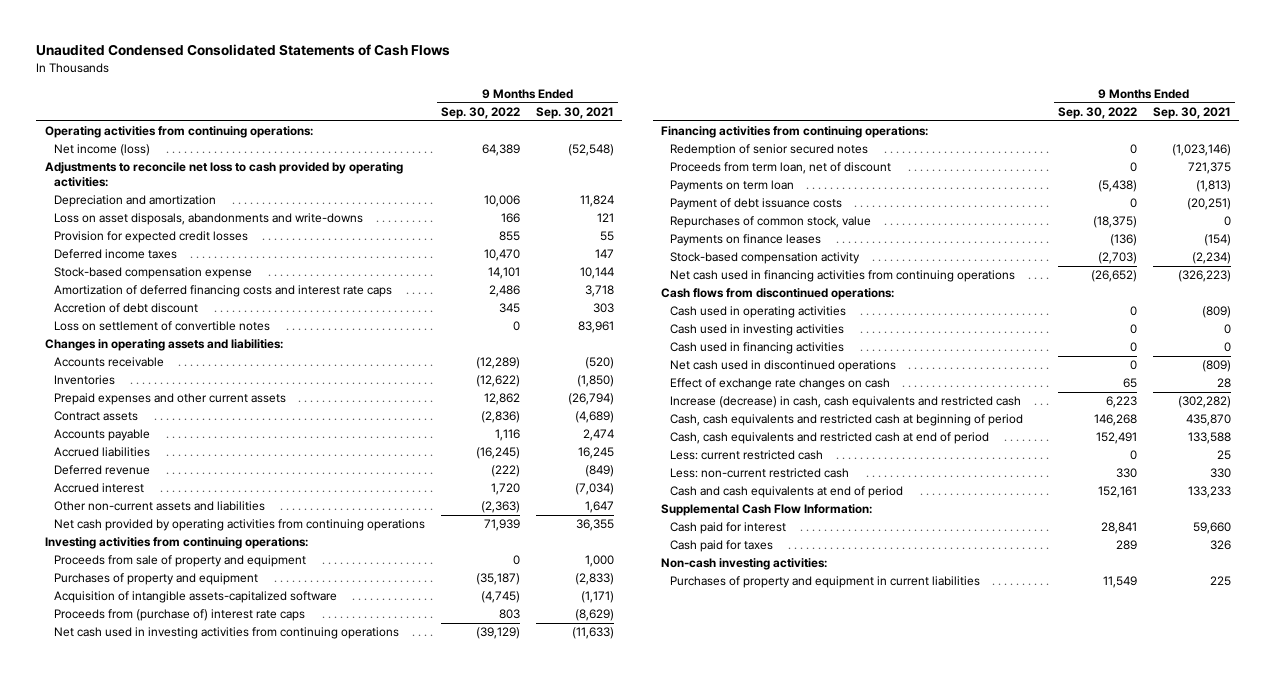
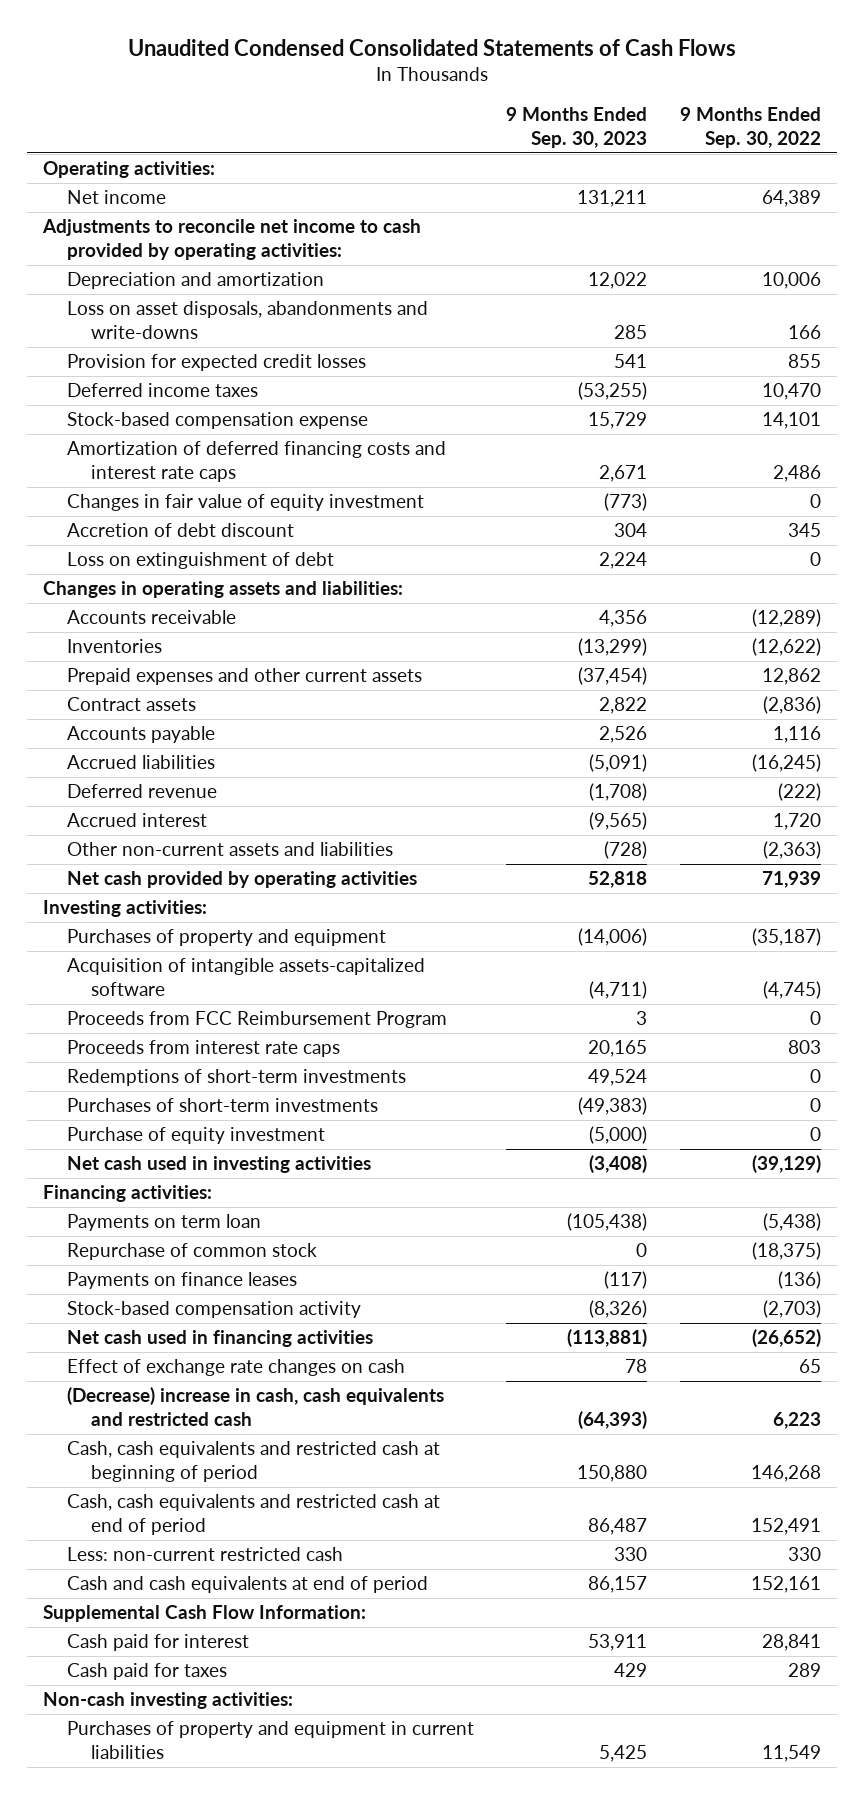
- | 9 Months Ended Sep. 30, 2022 | 9 Months Ended Sep. 30, 2021
+ | 9 Months Ended Sep. 30, 2023 | 9 Months Ended Sep. 30, 2022
- Operating activities from continuing operations:
- Net income (loss) | 64,389 | (52,548)
- Adjustments to reconcile net loss to cash provided by operating activities:
+ Operating activities:
+ Net income | 131,211 | 64,389
+ Adjustments to reconcile net income to cash provided by operating activities:
+ Changes in fair value of equity investment | (773) | 0
- Loss on settlement of convertible notes | 0 | 83,961
+ Loss on extinguishment of debt | 2,224 | 0
- Net cash provided by operating activities from continuing operations | 71,939 | 36,355
- Investing activities from continuing operations:
- Proceeds from sale of property and equipment | 0 | 1,000
+ Net cash provided by operating activities | 52,818 | 71,939
+ Investing activities:
- Proceeds from (purchase of) interest rate caps | 803 | (8,629)
- Net cash used in investing activities from continuing operations | (39,129) | (11,633)
- Financing activities from continuing operations:
- Redemption of senior secured notes | 0 | (1,023,146)
- Proceeds from term loan, net of discount | 0 | 721,375
+ Proceeds from FCC Reimbursement Program | 3 | 0
+ Proceeds from interest rate caps | 20,165 | 803
+ Redemptions of short-term investments | 49,524 | 0
+ Purchases of short-term investments | (49,383) | 0
+ Purchase of equity investment | (5,000) | 0
+ Net cash used in investing activities | (3,408) | (39,129)
+ Financing activities:
- Payment of debt issuance costs | 0 | (20,251)
- Repurchases of common stock, value | (18,375) | 0
+ Repurchase of common stock | 0 | (18,375)
- Net cash used in financing activities from continuing operations | (26,652) | (326,223)
- Cash flows from discontinued operations:
- Cash used in operating activities | 0 | (809)
- Cash used in investing activities | 0 | 0
- Cash used in financing activities | 0 | 0
- Net cash used in discontinued operations | 0 | (809)
+ Net cash used in financing activities | (113,881) | (26,652)
- Increase (decrease) in cash, cash equivalents and restricted cash | 6,223 | (302,282)
+ (Decrease) increase in cash, cash equivalents and restricted cash | (64,393) | 6,223
- Less: current restricted cash | 0 | 25

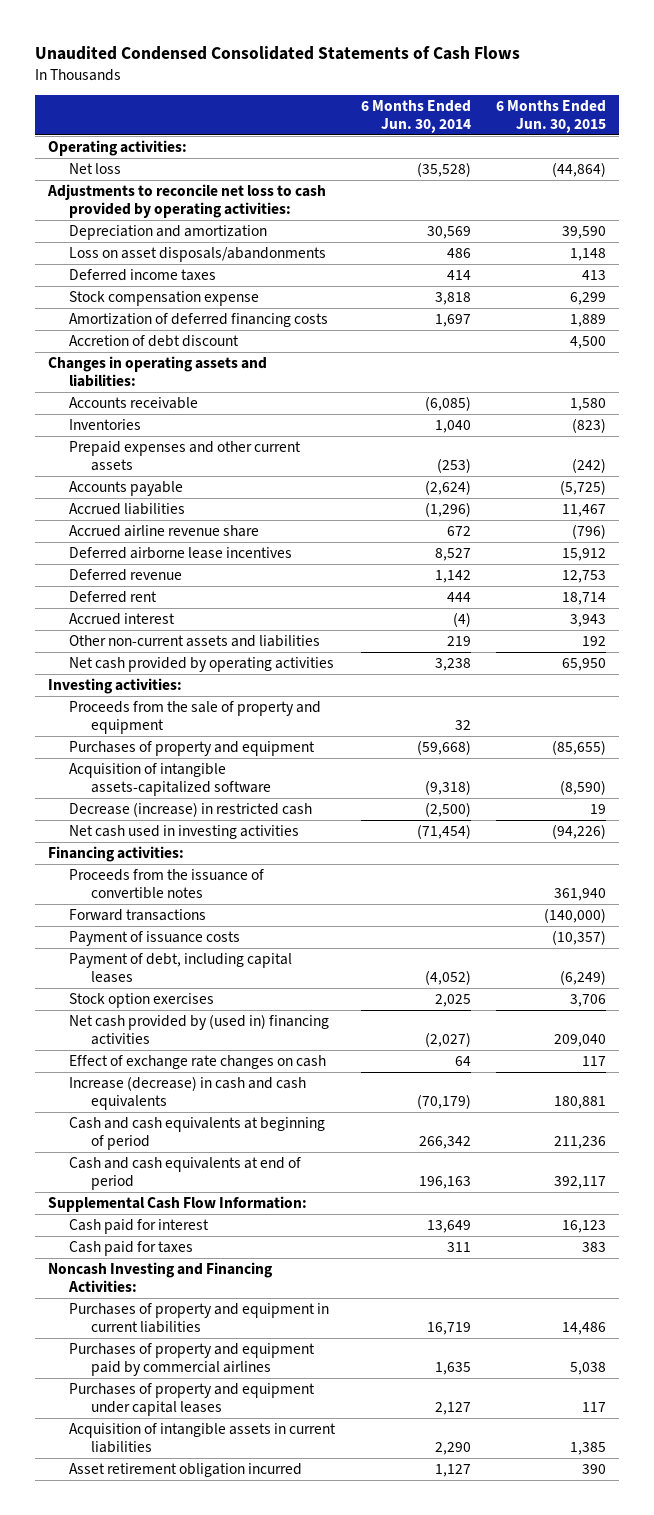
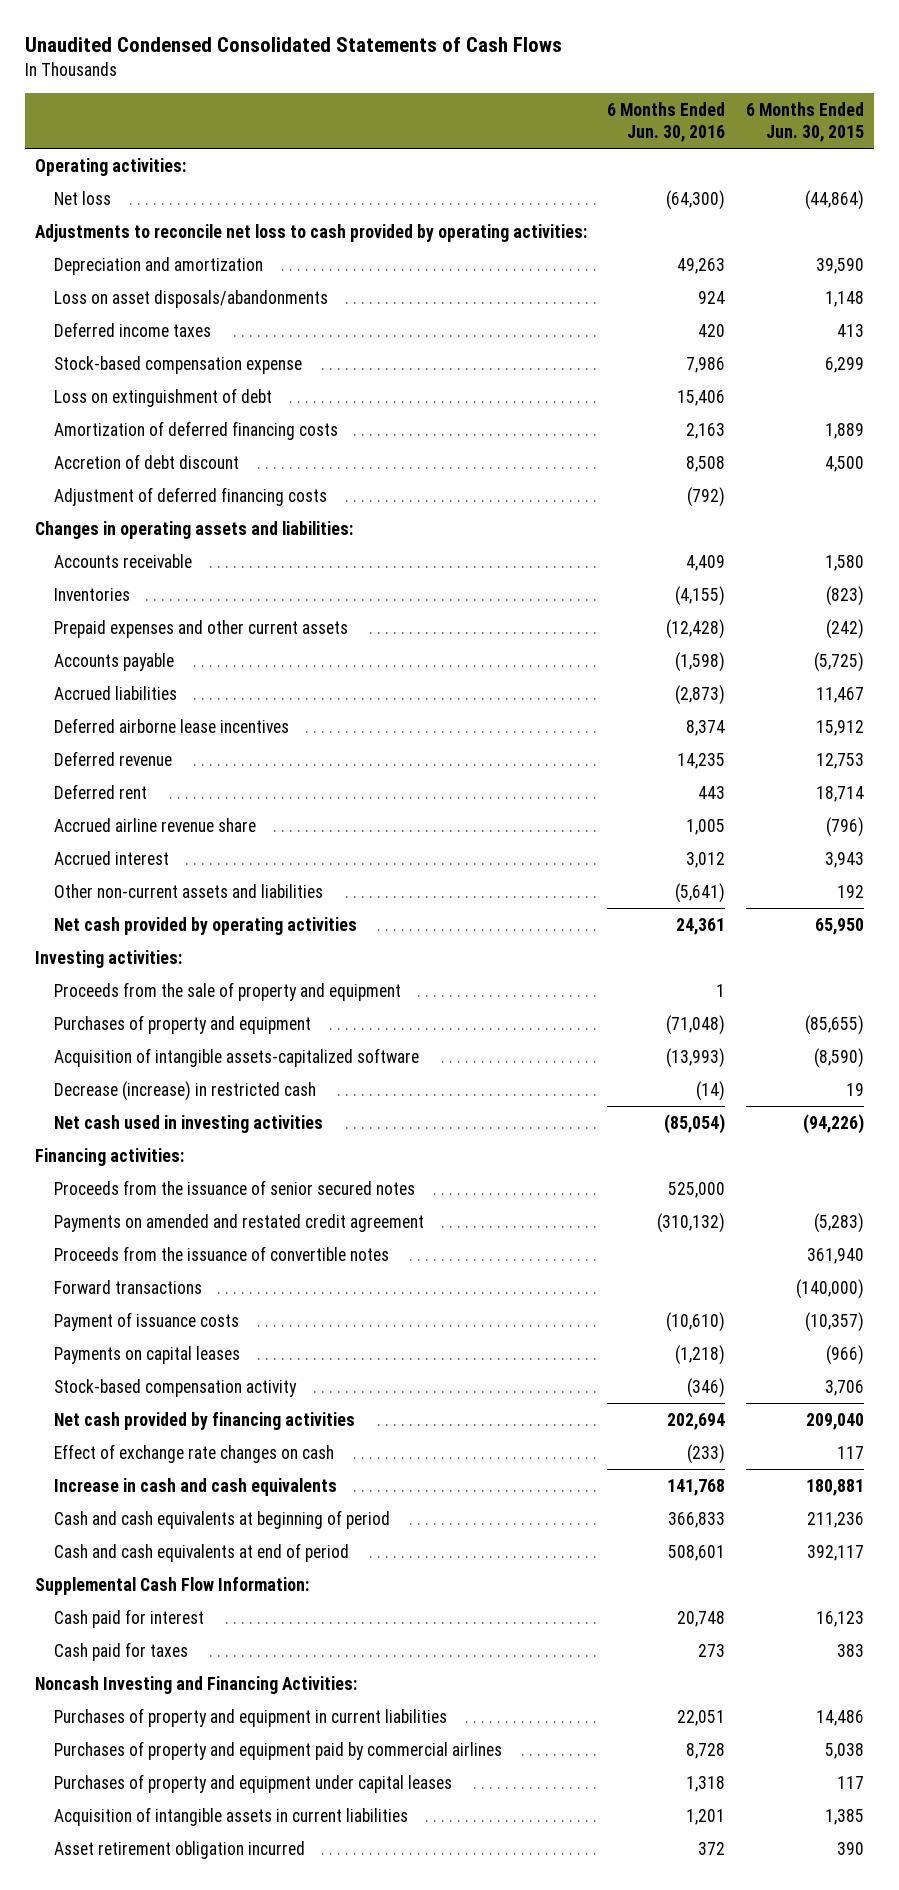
- | 6 Months Ended Jun. 30, 2014 | 6 Months Ended Jun. 30, 2015
+ | 6 Months Ended Jun. 30, 2016 | 6 Months Ended Jun. 30, 2015
- Stock compensation expense | 3,818 | 6,299
+ Stock-based compensation expense | 7,986 | 6,299
+ Loss on extinguishment of debt | 15,406 |
+ Adjustment of deferred financing costs | (792) |
moved down: Accrued airline revenue share | 1,005 | (796)
+ Proceeds from the issuance of senior secured notes | 525,000 |
+ Payments on amended and restated credit agreement | (310,132) | (5,283)
- Payment of debt, including capital leases | (4,052) | (6,249)
- Stock option exercises | 2,025 | 3,706
- Net cash provided by (used in) financing activities | (2,027) | 209,040
+ Payments on capital leases | (1,218) | (966)
+ Stock-based compensation activity | (346) | 3,706
+ Net cash provided by financing activities | 202,694 | 209,040
- Increase (decrease) in cash and cash equivalents | (70,179) | 180,881
+ Increase in cash and cash equivalents | 141,768 | 180,881

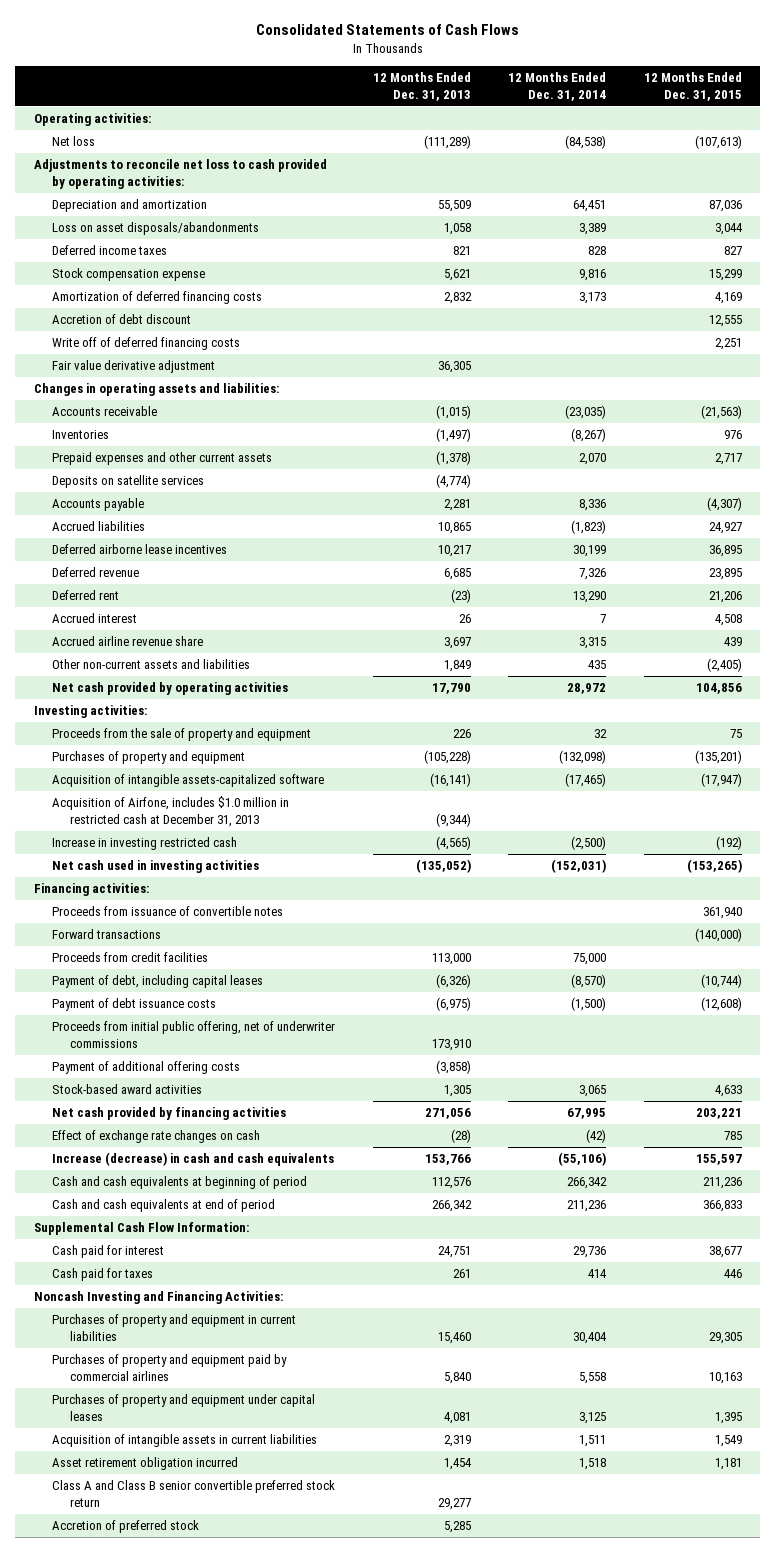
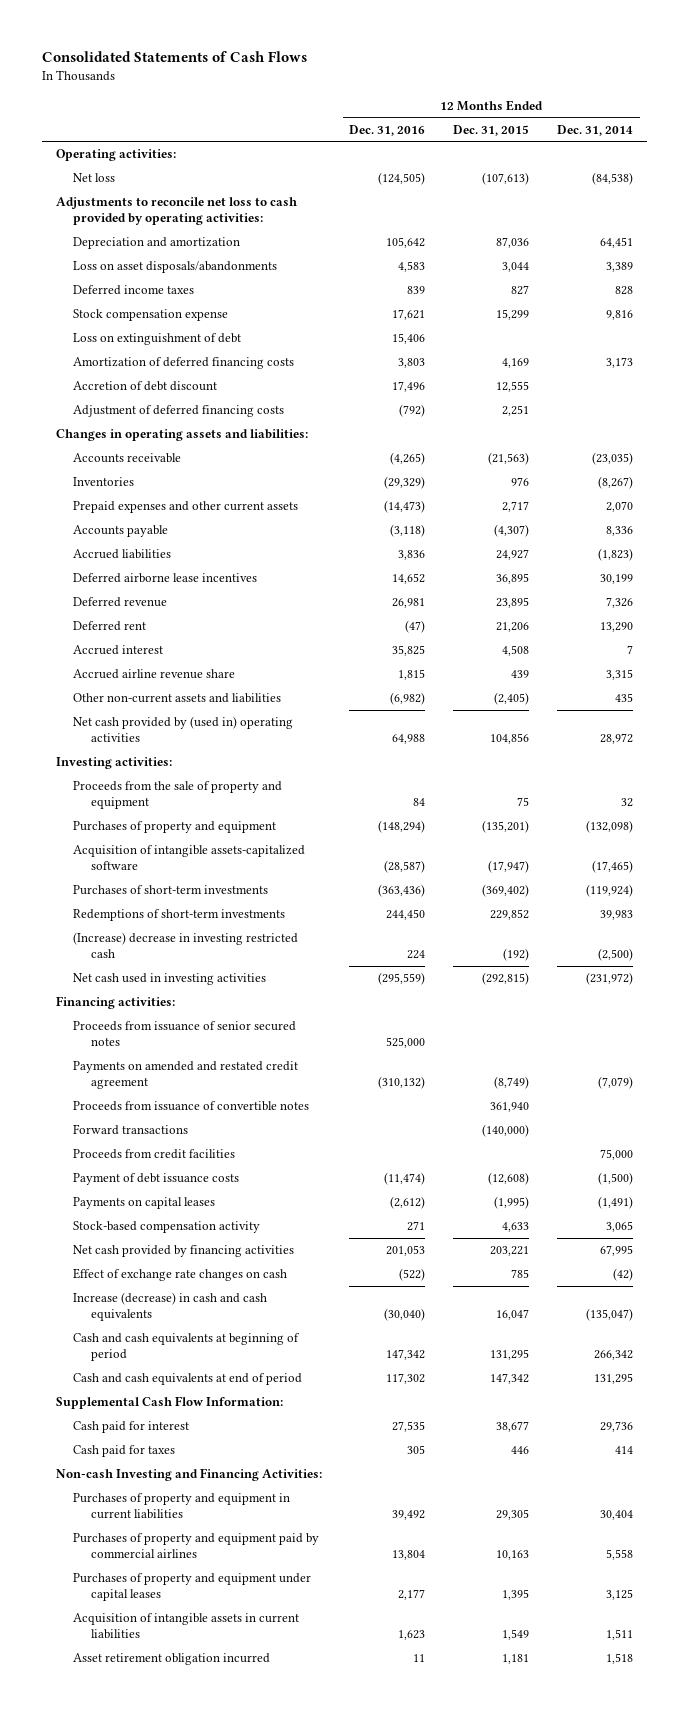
- | 12 Months Ended Dec. 31, 2013 | 12 Months Ended Dec. 31, 2014 | 12 Months Ended Dec. 31, 2015
+ | 12 Months Ended Dec. 31, 2016 | 12 Months Ended Dec. 31, 2015 | 12 Months Ended Dec. 31, 2014
+ Loss on extinguishment of debt | 15,406 | |
- Write off of deferred financing costs | | | 2,251
- Fair value derivative adjustment | 36,305 | |
+ Adjustment of deferred financing costs | (792) | 2,251 |
- Deposits on satellite services | (4,774) | |
- Net cash provided by operating activities | 17,790 | 28,972 | 104,856
+ Net cash provided by (used in) operating activities | 64,988 | 104,856 | 28,972
- Acquisition of Airfone, includes $1.0 million in restricted cash at December 31, 2013 | (9,344) | |
- Increase in investing restricted cash | (4,565) | (2,500) | (192)
- Net cash used in investing activities | (135,052) | (152,031) | (153,265)
+ Purchases of short-term investments | (363,436) | (369,402) | (119,924)
+ Redemptions of short-term investments | 244,450 | 229,852 | 39,983
+ (Increase) decrease in investing restricted cash | 224 | (192) | (2,500)
+ Net cash used in investing activities | (295,559) | (292,815) | (231,972)
+ Proceeds from issuance of senior secured notes | 525,000 | |
+ Payments on amended and restated credit agreement | (310,132) | (8,749) | (7,079)
- Payment of debt, including capital leases | (6,326) | (8,570) | (10,744)
- Proceeds from initial public offering, net of underwriter commissions | 173,910 | |
- Payment of additional offering costs | (3,858) | |
- Stock-based award activities | 1,305 | 3,065 | 4,633
+ Payments on capital leases | (2,612) | (1,995) | (1,491)
+ Stock-based compensation activity | 271 | 4,633 | 3,065
- Increase (decrease) in cash and cash equivalents | 153,766 | (55,106) | 155,597
- Cash and cash equivalents at beginning of period | 112,576 | 266,342 | 211,236
- Cash and cash equivalents at end of period | 266,342 | 211,236 | 366,833
+ Increase (decrease) in cash and cash equivalents | (30,040) | 16,047 | (135,047)
+ Cash and cash equivalents at beginning of period | 147,342 | 131,295 | 266,342
+ Cash and cash equivalents at end of period | 117,302 | 147,342 | 131,295
- Noncash Investing and Financing Activities:
+ Non-cash Investing and Financing Activities:
- Class A and Class B senior convertible preferred stock return | 29,277 | |
- Accretion of preferred stock | 5,285 | |

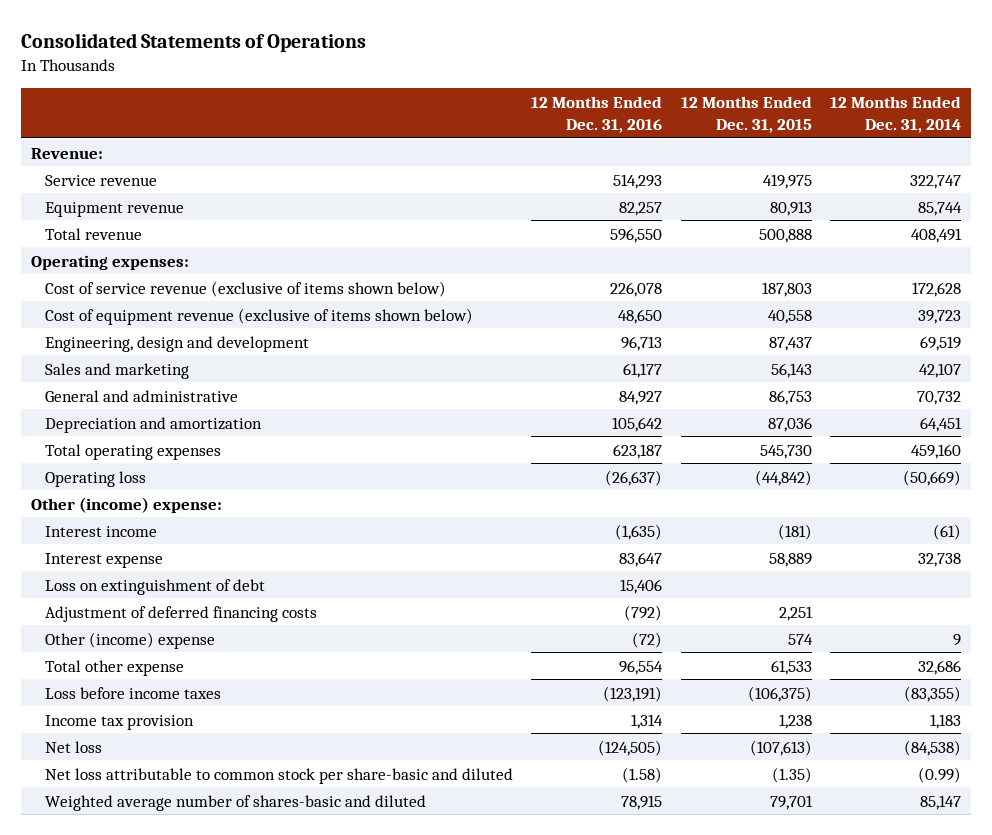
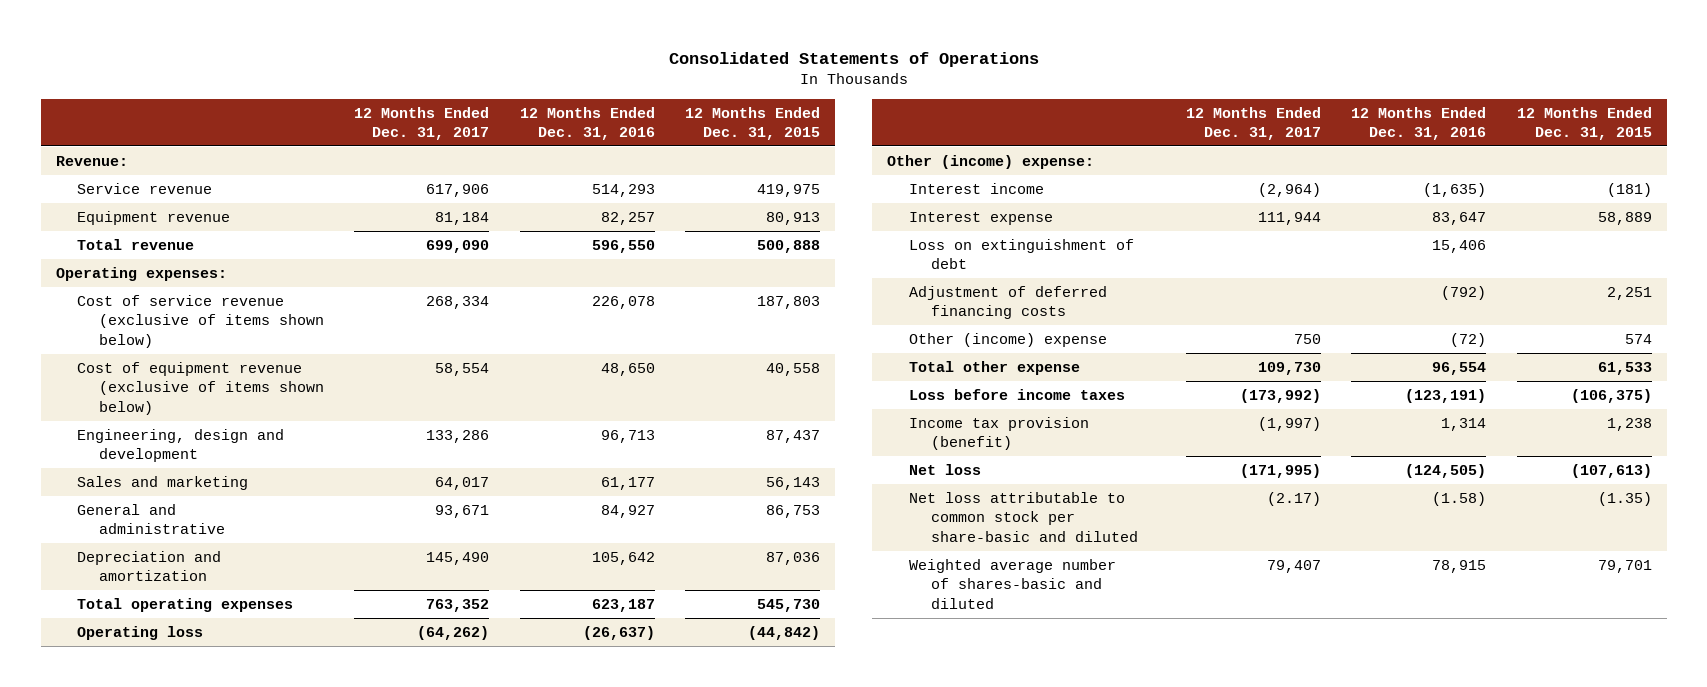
- | 12 Months Ended Dec. 31, 2016 | 12 Months Ended Dec. 31, 2015 | 12 Months Ended Dec. 31, 2014
+ | 12 Months Ended Dec. 31, 2017 | 12 Months Ended Dec. 31, 2016 | 12 Months Ended Dec. 31, 2015
- Income tax provision | 1,314 | 1,238 | 1,183
+ Income tax provision (benefit) | (1,997) | 1,314 | 1,238

